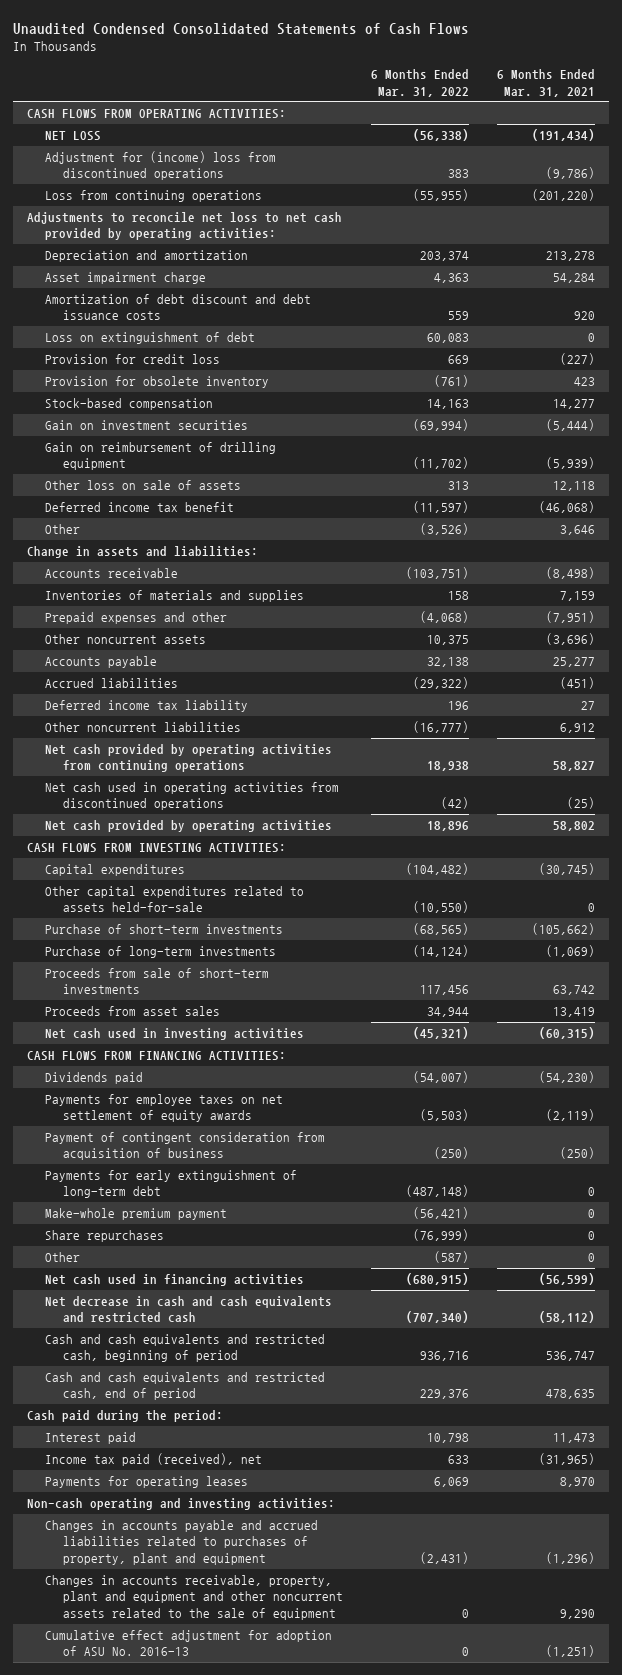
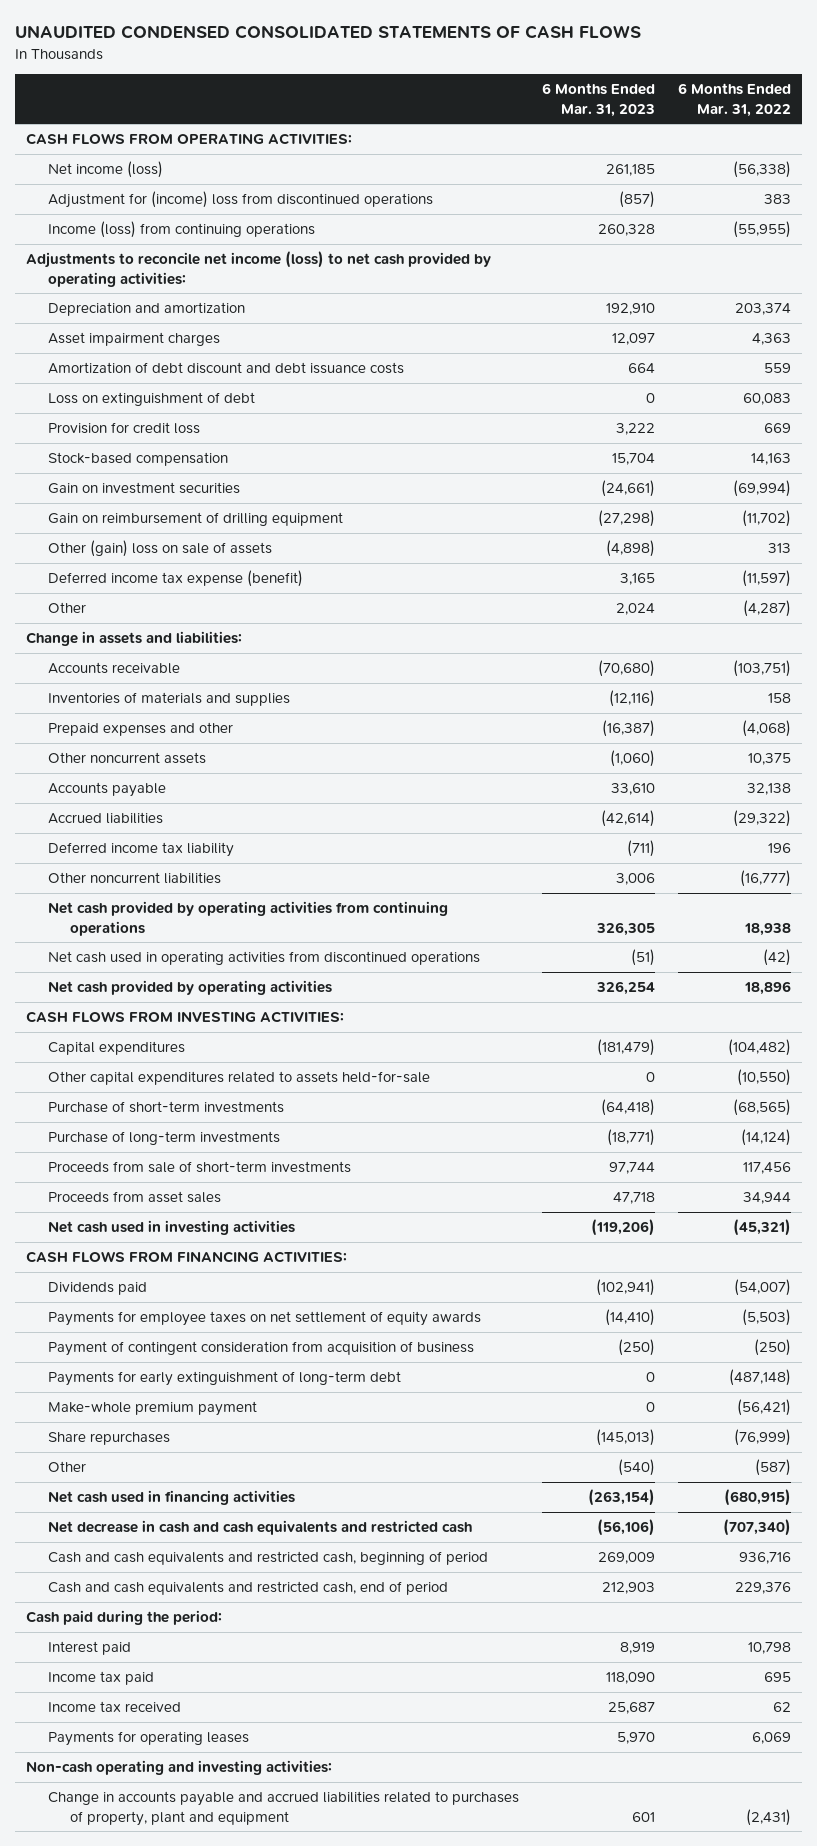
- Unaudited Condensed Consolidated Statements of Cash Flows
+ UNAUDITED CONDENSED CONSOLIDATED STATEMENTS OF CASH FLOWS
- | 6 Months Ended Mar. 31, 2022 | 6 Months Ended Mar. 31, 2021
+ | 6 Months Ended Mar. 31, 2023 | 6 Months Ended Mar. 31, 2022
- NET LOSS | (56,338) | (191,434)
+ Net income (loss) | 261,185 | (56,338)
- Loss from continuing operations | (55,955) | (201,220)
- Adjustments to reconcile net loss to net cash provided by operating activities:
+ Income (loss) from continuing operations | 260,328 | (55,955)
+ Adjustments to reconcile net income (loss) to net cash provided by operating activities:
- Asset impairment charge | 4,363 | 54,284
+ Asset impairment charges | 12,097 | 4,363
- Provision for obsolete inventory | (761) | 423
- Other loss on sale of assets | 313 | 12,118
- Deferred income tax benefit | (11,597) | (46,068)
- Other | (3,526) | 3,646
+ Other (gain) loss on sale of assets | (4,898) | 313
+ Deferred income tax expense (benefit) | 3,165 | (11,597)
+ Other | 2,024 | (4,287)
- Income tax paid (received), net | 633 | (31,965)
+ Income tax paid | 118,090 | 695
+ Income tax received | 25,687 | 62
- Changes in accounts payable and accrued liabilities related to purchases of property, plant and equipment | (2,431) | (1,296)
- Changes in accounts receivable, property, plant and equipment and other noncurrent assets related to the sale of equipment | 0 | 9,290
- Cumulative effect adjustment for adoption of ASU No. 2016-13 | 0 | (1,251)
+ Change in accounts payable and accrued liabilities related to purchases of property, plant and equipment | 601 | (2,431)

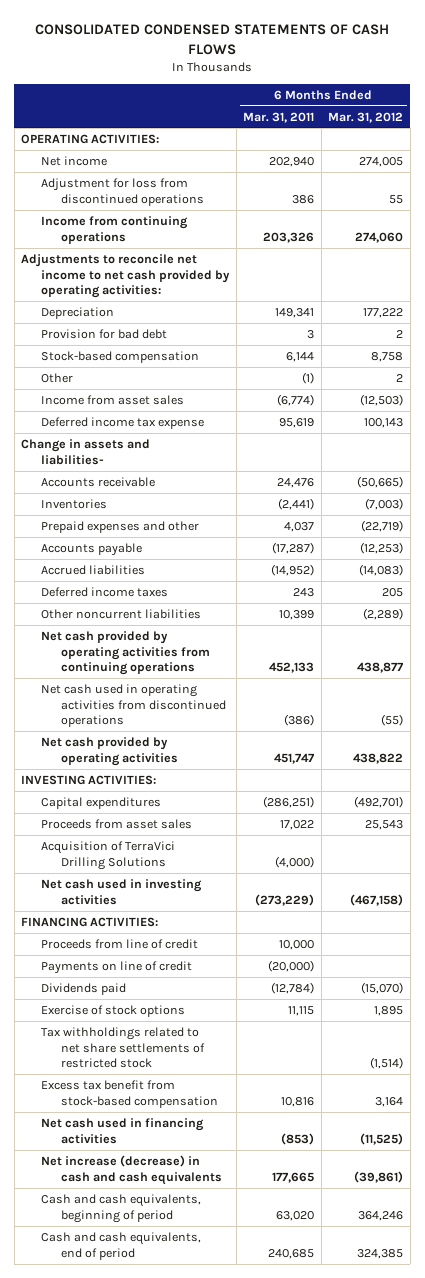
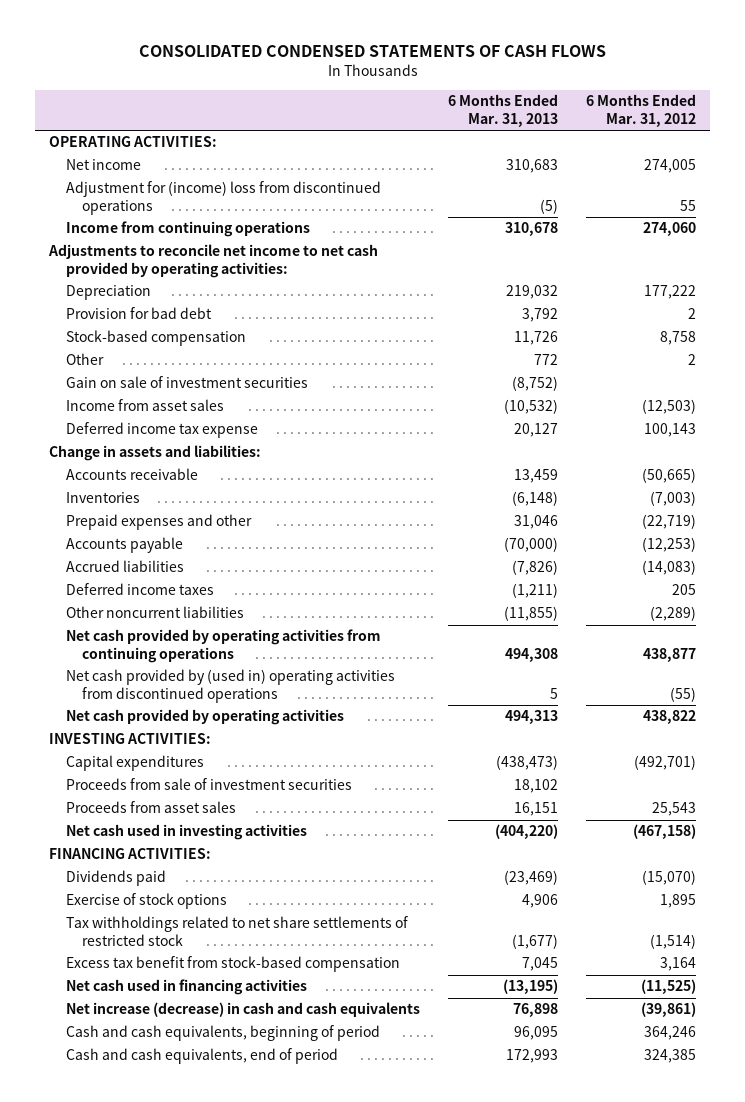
- | 6 Months Ended Mar. 31, 2011 | 6 Months Ended Mar. 31, 2012
+ | 6 Months Ended Mar. 31, 2013 | 6 Months Ended Mar. 31, 2012
- Adjustment for loss from discontinued operations | 386 | 55
+ Adjustment for (income) loss from discontinued operations | (5) | 55
+ Gain on sale of investment securities | (8,752) |
- Change in assets and liabilities-
+ Change in assets and liabilities:
- Net cash used in operating activities from discontinued operations | (386) | (55)
+ Net cash provided by (used in) operating activities from discontinued operations | 5 | (55)
+ Proceeds from sale of investment securities | 18,102 |
- Acquisition of TerraVici Drilling Solutions | (4,000) |
- Proceeds from line of credit | 10,000 |
- Payments on line of credit | (20,000) |

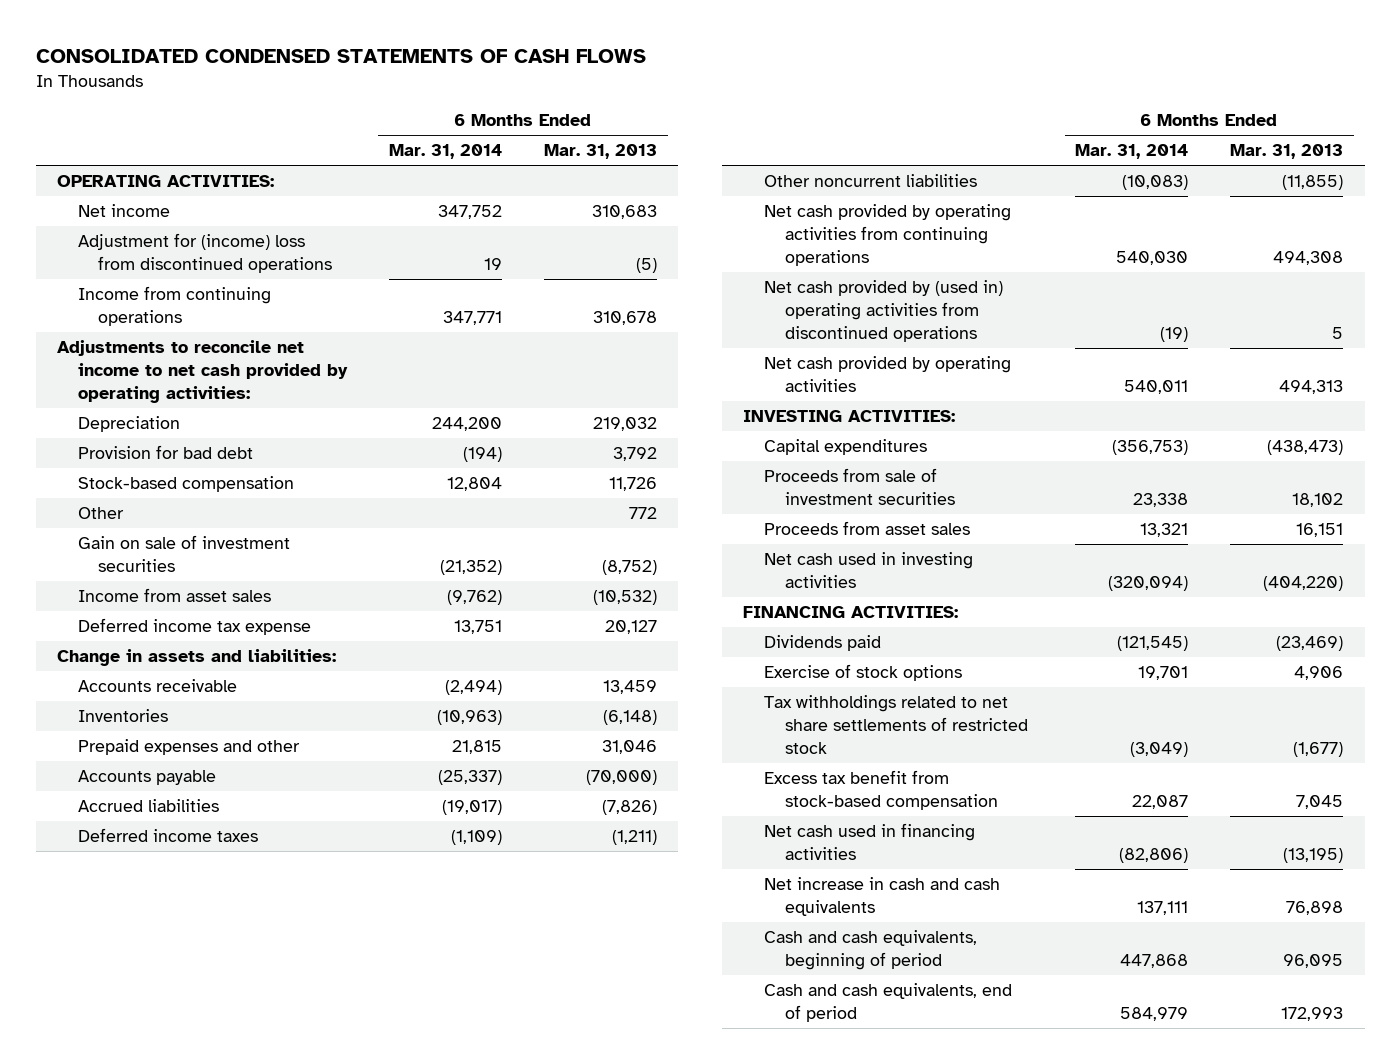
- | 6 Months Ended Mar. 31, 2013 | 6 Months Ended Mar. 31, 2012
+ | 6 Months Ended Mar. 31, 2014 | 6 Months Ended Mar. 31, 2013
- Net increase (decrease) in cash and cash equivalents | 76,898 | (39,861)
+ Net increase in cash and cash equivalents | 137,111 | 76,898

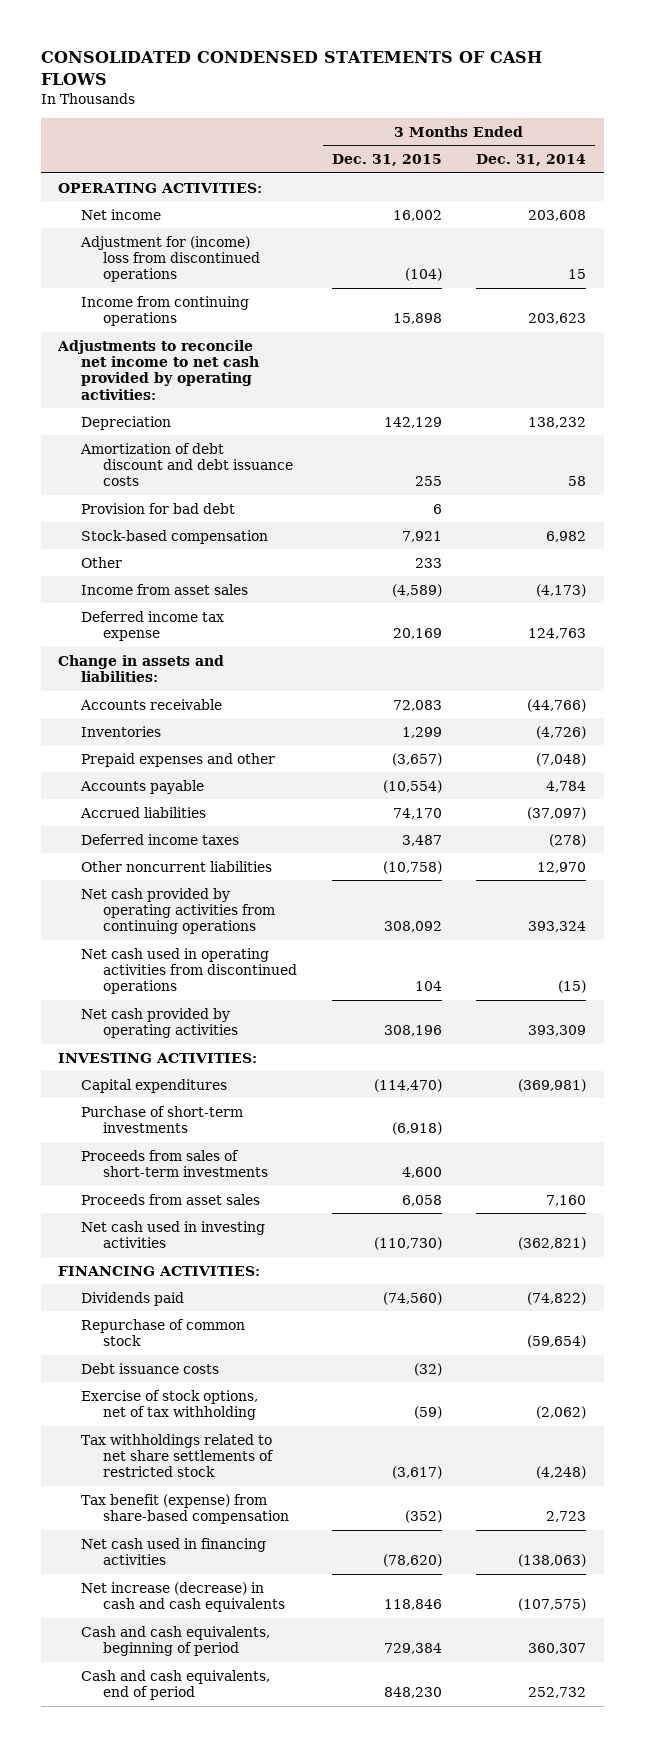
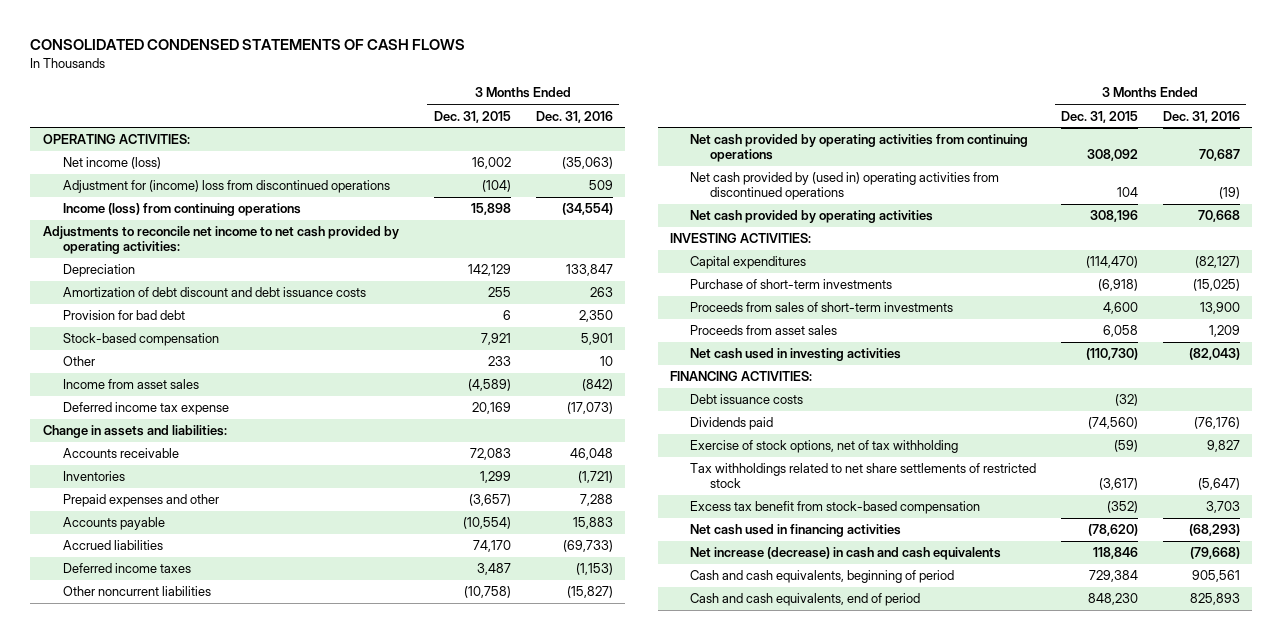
- | 3 Months Ended Dec. 31, 2015 | 3 Months Ended Dec. 31, 2014
+ | 3 Months Ended Dec. 31, 2015 | 3 Months Ended Dec. 31, 2016
- Net income | 16,002 | 203,608
+ Net income (loss) | 16,002 | (35,063)
- Income from continuing operations | 15,898 | 203,623
+ Income (loss) from continuing operations | 15,898 | (34,554)
- Net cash used in operating activities from discontinued operations | 104 | (15)
+ Net cash provided by (used in) operating activities from discontinued operations | 104 | (19)
- Repurchase of common stock | | (59,654)
moved down: Dividends paid | (74,560) | (76,176)
- Tax benefit (expense) from share-based compensation | (352) | 2,723
+ Excess tax benefit from stock-based compensation | (352) | 3,703

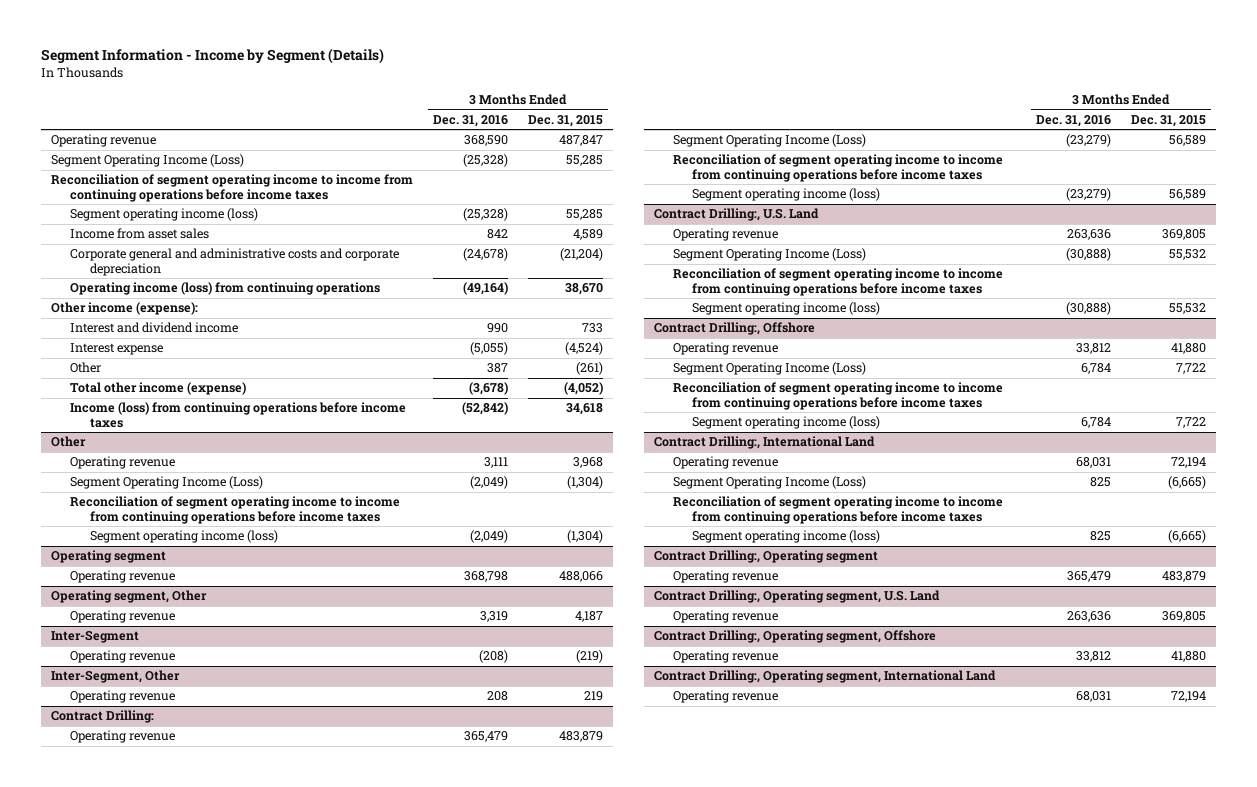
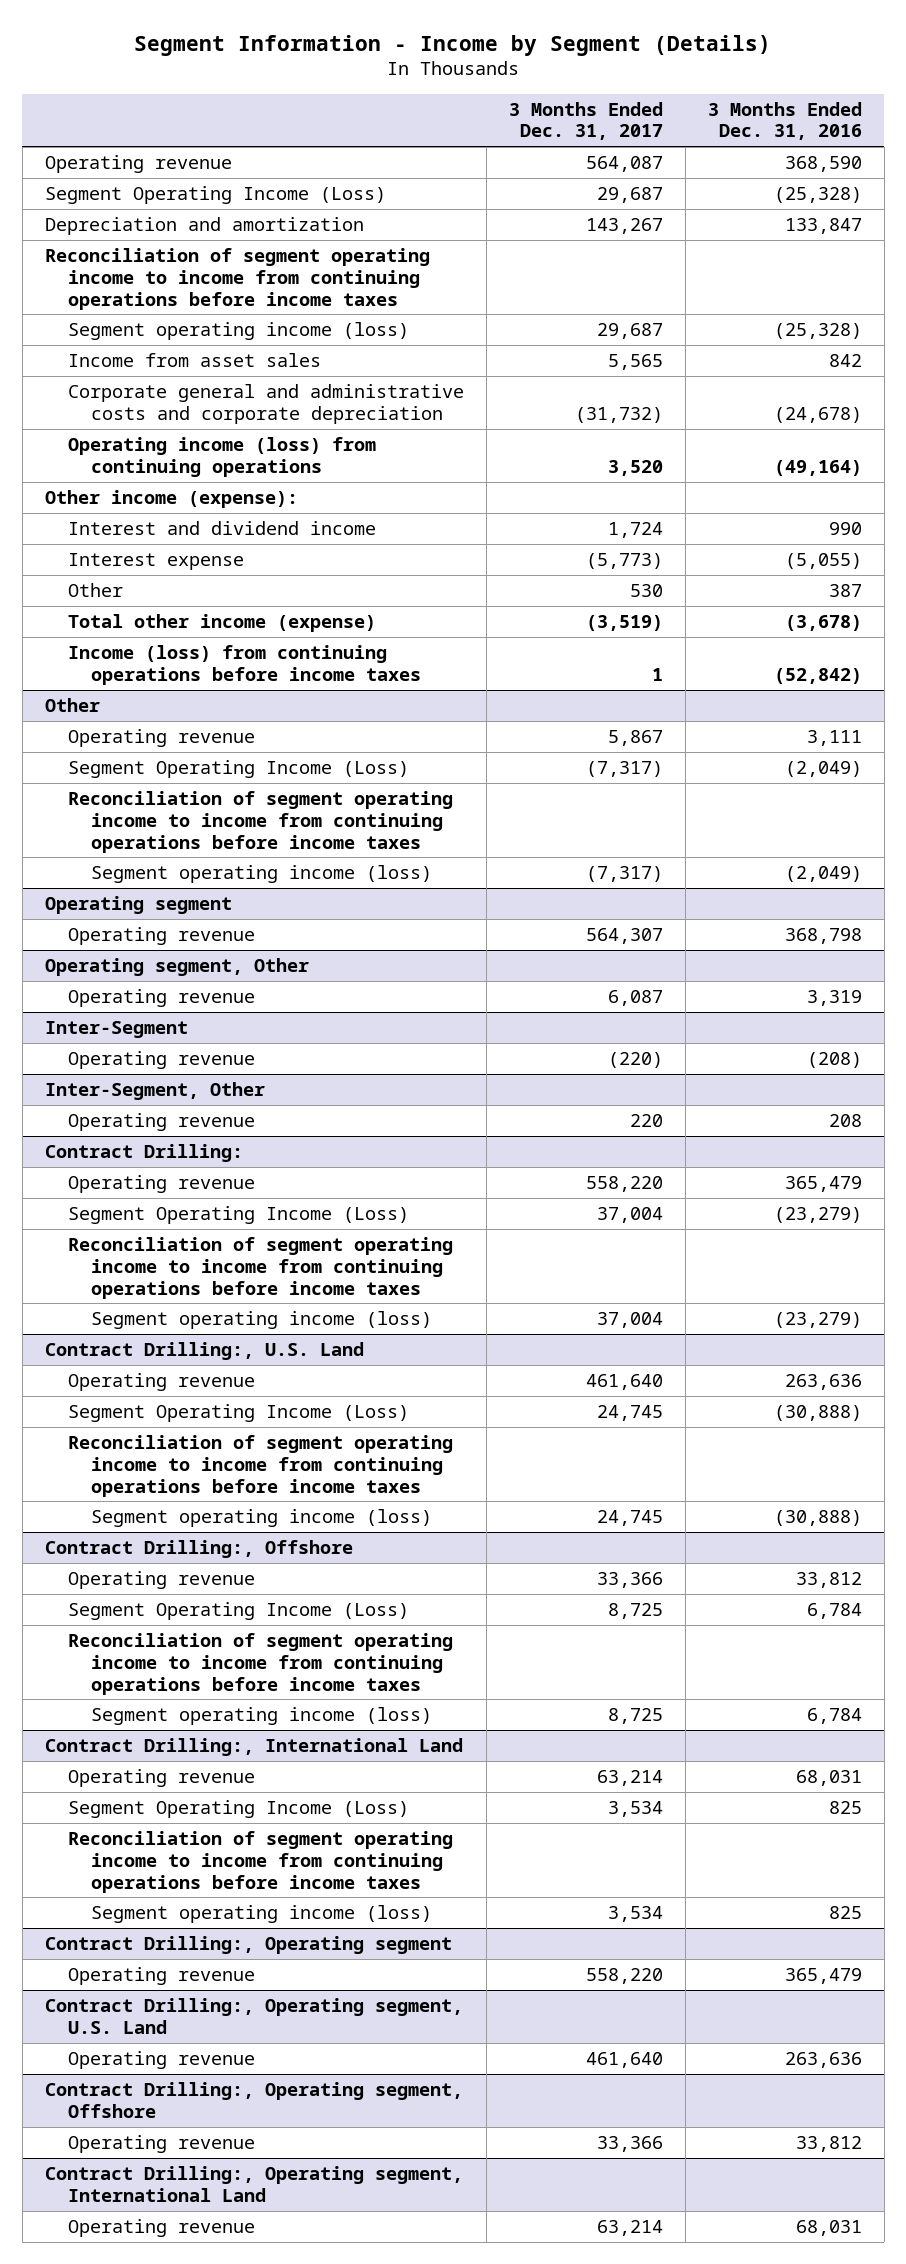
- | 3 Months Ended Dec. 31, 2016 | 3 Months Ended Dec. 31, 2015
+ | 3 Months Ended Dec. 31, 2017 | 3 Months Ended Dec. 31, 2016
+ Depreciation and amortization | 143,267 | 133,847

